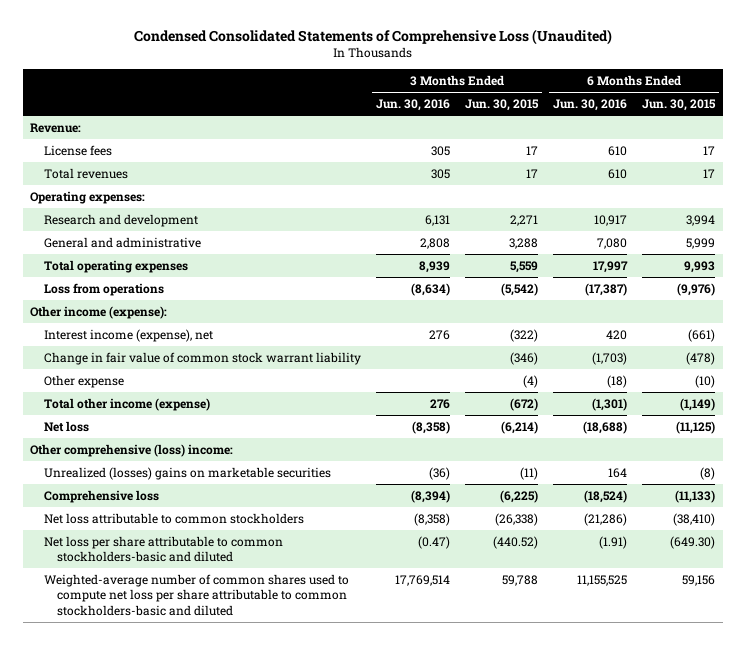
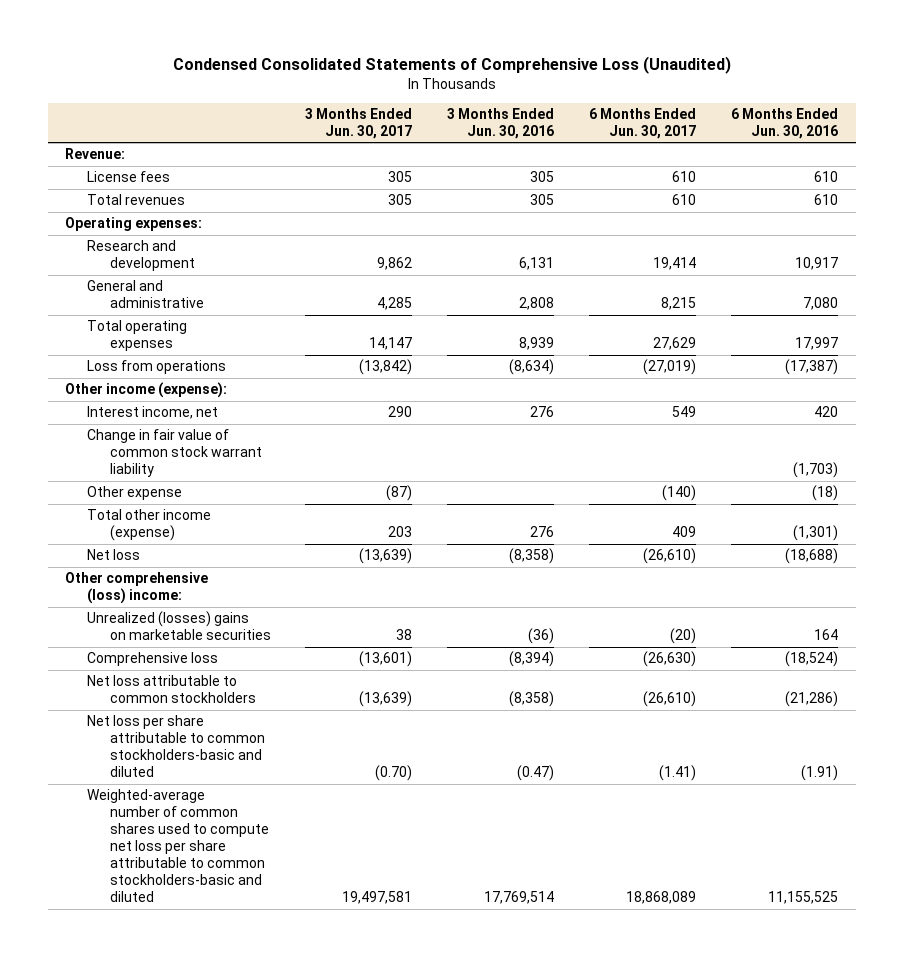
- | 3 Months Ended Jun. 30, 2016 | 3 Months Ended Jun. 30, 2015 | 6 Months Ended Jun. 30, 2016 | 6 Months Ended Jun. 30, 2015
+ | 3 Months Ended Jun. 30, 2017 | 3 Months Ended Jun. 30, 2016 | 6 Months Ended Jun. 30, 2017 | 6 Months Ended Jun. 30, 2016
- Interest income (expense), net | 276 | (322) | 420 | (661)
+ Interest income, net | 290 | 276 | 549 | 420

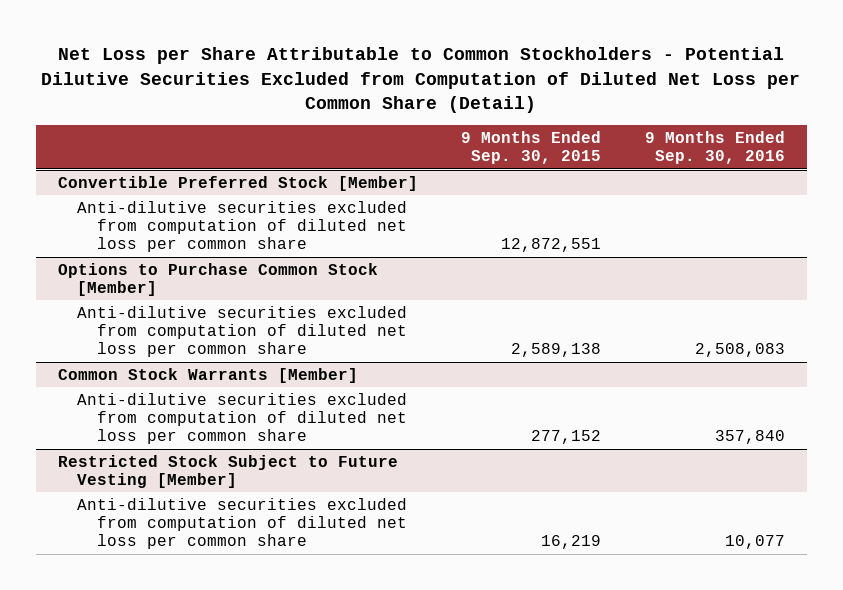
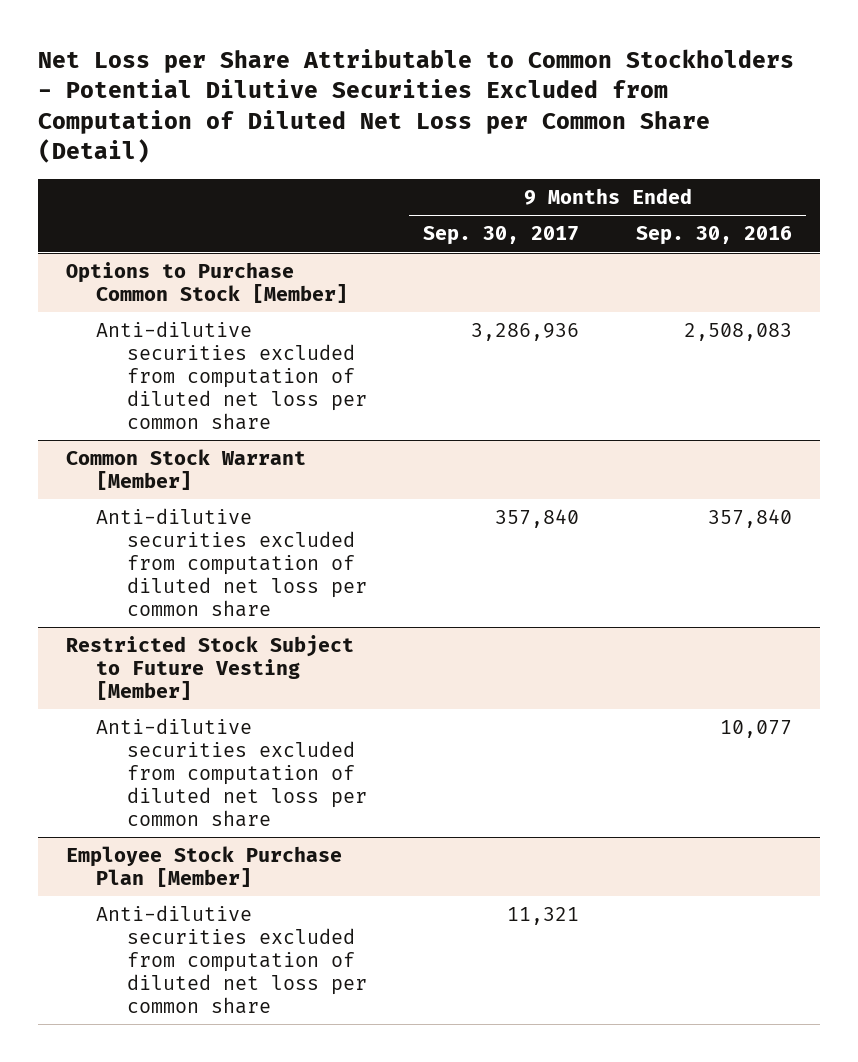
- | 9 Months Ended Sep. 30, 2015 | 9 Months Ended Sep. 30, 2016
+ | 9 Months Ended Sep. 30, 2017 | 9 Months Ended Sep. 30, 2016
- Convertible Preferred Stock [Member]
- Anti-dilutive securities excluded from computation of diluted net loss per common share | 12,872,551 |
- Common Stock Warrants [Member]
+ Common Stock Warrant [Member]
+ Employee Stock Purchase Plan [Member]
+ Anti-dilutive securities excluded from computation of diluted net loss per common share | 11,321 |

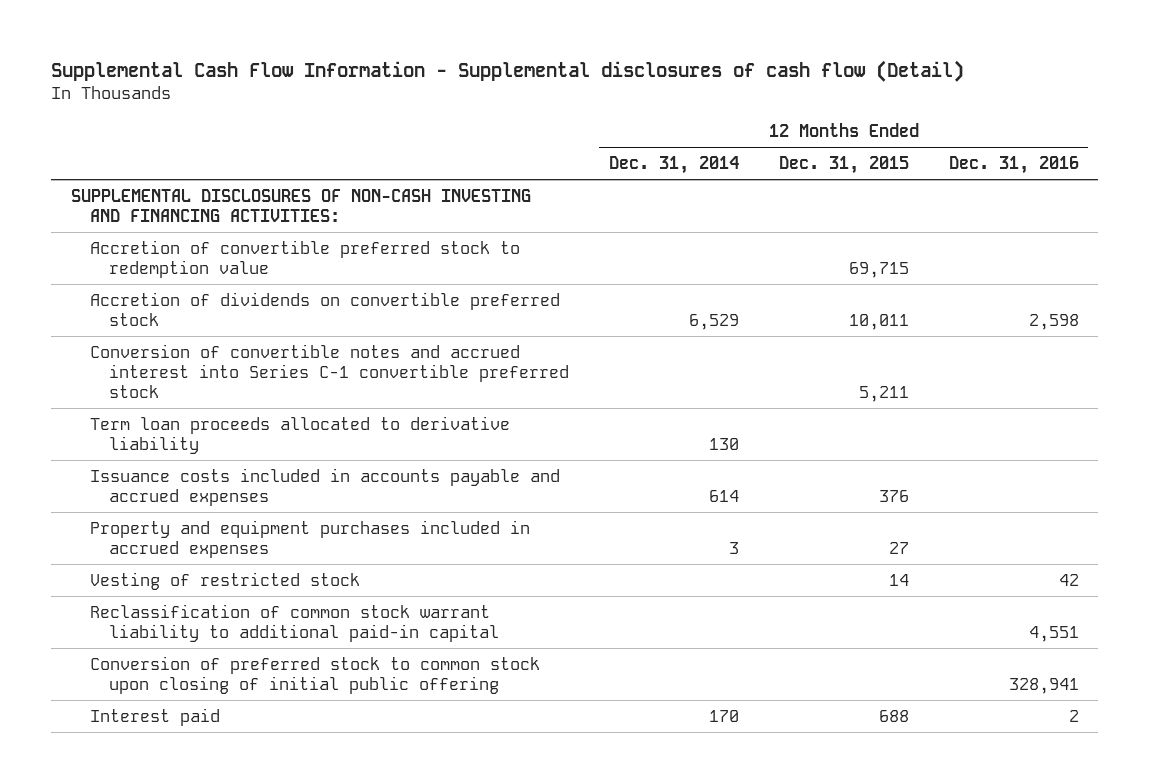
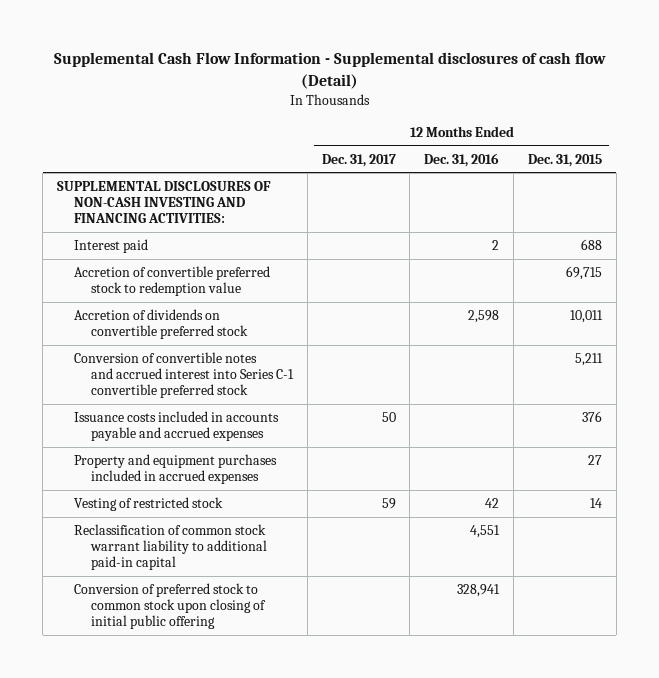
- | 12 Months Ended Dec. 31, 2014 | 12 Months Ended Dec. 31, 2015 | 12 Months Ended Dec. 31, 2016
+ | 12 Months Ended Dec. 31, 2017 | 12 Months Ended Dec. 31, 2016 | 12 Months Ended Dec. 31, 2015
moved up: Interest paid | | 2 | 688
- Term loan proceeds allocated to derivative liability | 130 | |

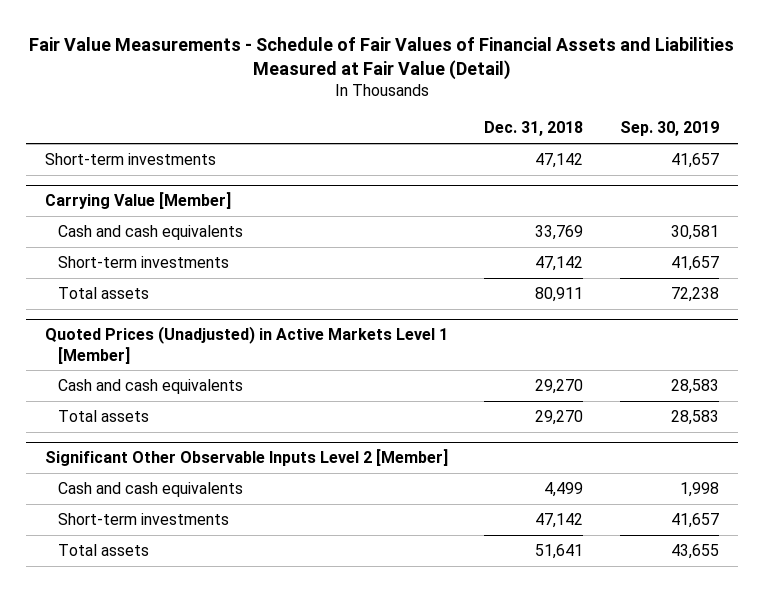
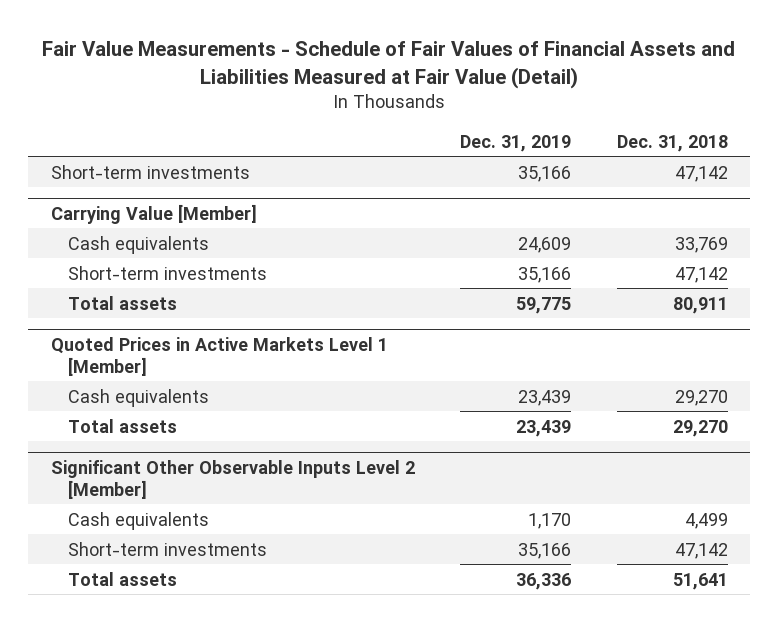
- | Dec. 31, 2018 | Sep. 30, 2019
+ | Dec. 31, 2019 | Dec. 31, 2018
@ Carrying Value [Member]
- Cash and cash equivalents | 33,769 | 30,581
+ Cash equivalents | 24,609 | 33,769
- Quoted Prices (Unadjusted) in Active Markets Level 1 [Member]
- Cash and cash equivalents | 29,270 | 28,583
+ Quoted Prices in Active Markets Level 1 [Member]
+ Cash equivalents | 23,439 | 29,270
@ Significant Other Observable Inputs Level 2 [Member]
- Cash and cash equivalents | 4,499 | 1,998
+ Cash equivalents | 1,170 | 4,499

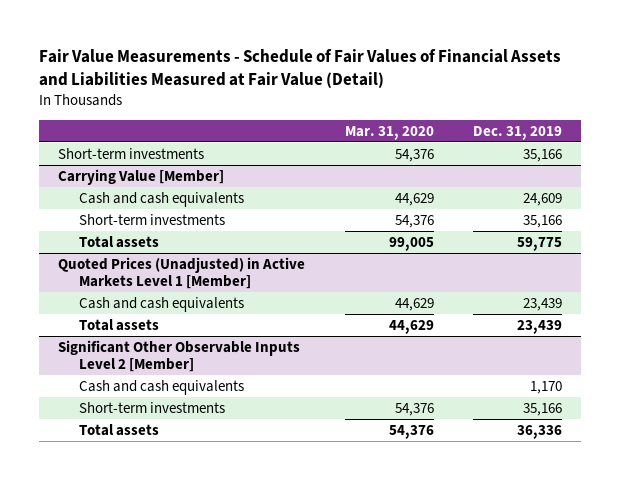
- | Dec. 31, 2019 | Dec. 31, 2018
+ | Mar. 31, 2020 | Dec. 31, 2019
@ Carrying Value [Member]
- Cash equivalents | 24,609 | 33,769
+ Cash and cash equivalents | 44,629 | 24,609
- Quoted Prices in Active Markets Level 1 [Member]
- Cash equivalents | 23,439 | 29,270
+ Quoted Prices (Unadjusted) in Active Markets Level 1 [Member]
+ Cash and cash equivalents | 44,629 | 23,439
@ Significant Other Observable Inputs Level 2 [Member]
- Cash equivalents | 1,170 | 4,499
+ Cash and cash equivalents | | 1,170

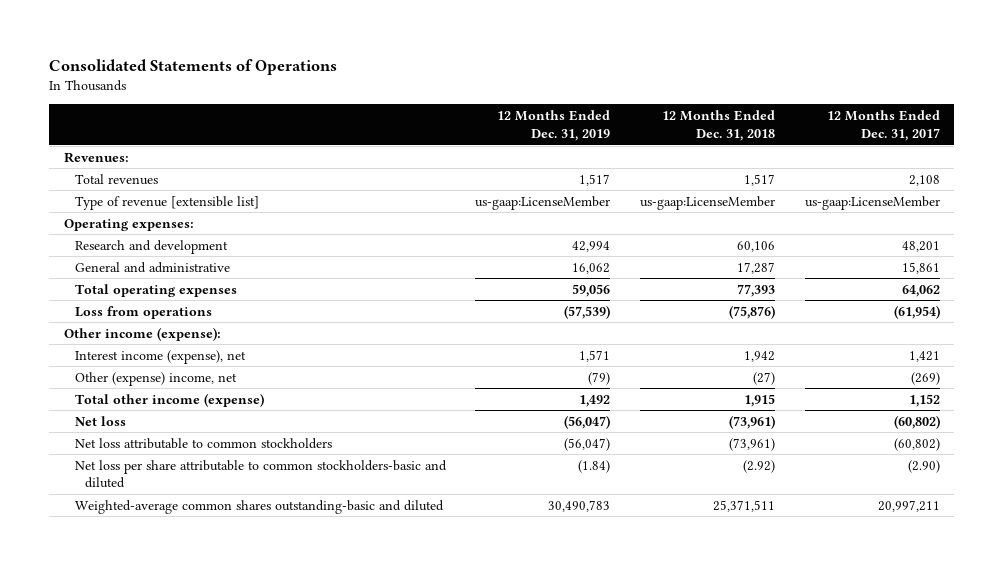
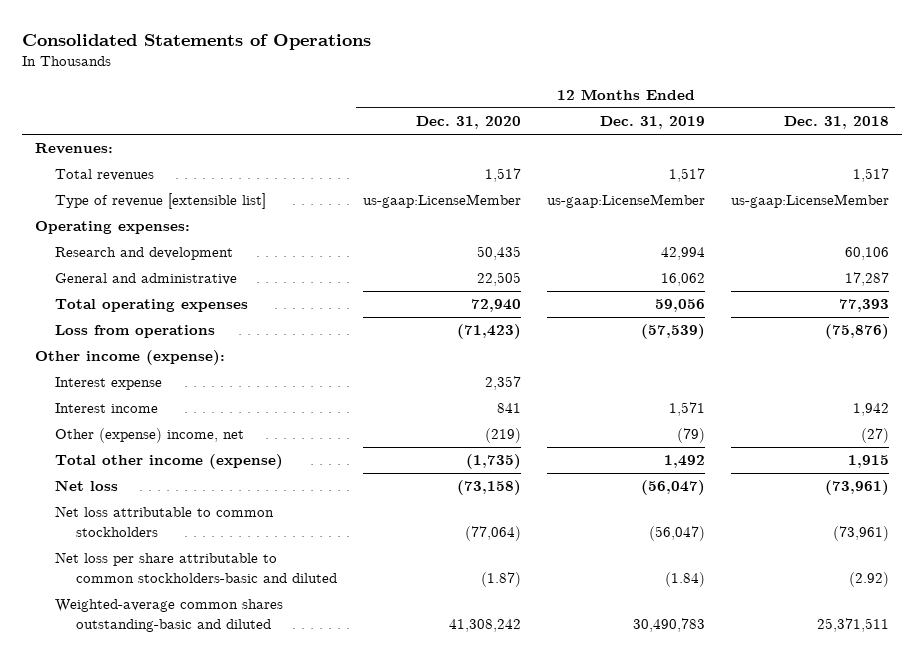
- | 12 Months Ended Dec. 31, 2019 | 12 Months Ended Dec. 31, 2018 | 12 Months Ended Dec. 31, 2017
+ | 12 Months Ended Dec. 31, 2020 | 12 Months Ended Dec. 31, 2019 | 12 Months Ended Dec. 31, 2018
- Interest income (expense), net | 1,571 | 1,942 | 1,421
+ Interest expense | 2,357 | |
+ Interest income | 841 | 1,571 | 1,942

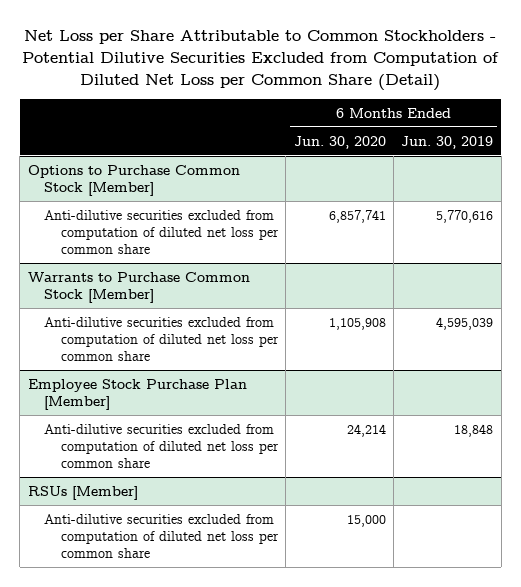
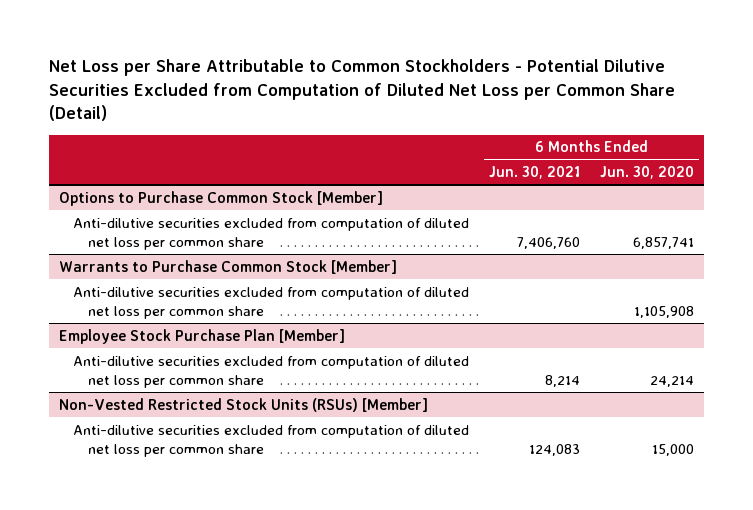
- | 6 Months Ended Jun. 30, 2020 | 6 Months Ended Jun. 30, 2019
+ | 6 Months Ended Jun. 30, 2021 | 6 Months Ended Jun. 30, 2020
- RSUs [Member]
+ Non-Vested Restricted Stock Units (RSUs) [Member]

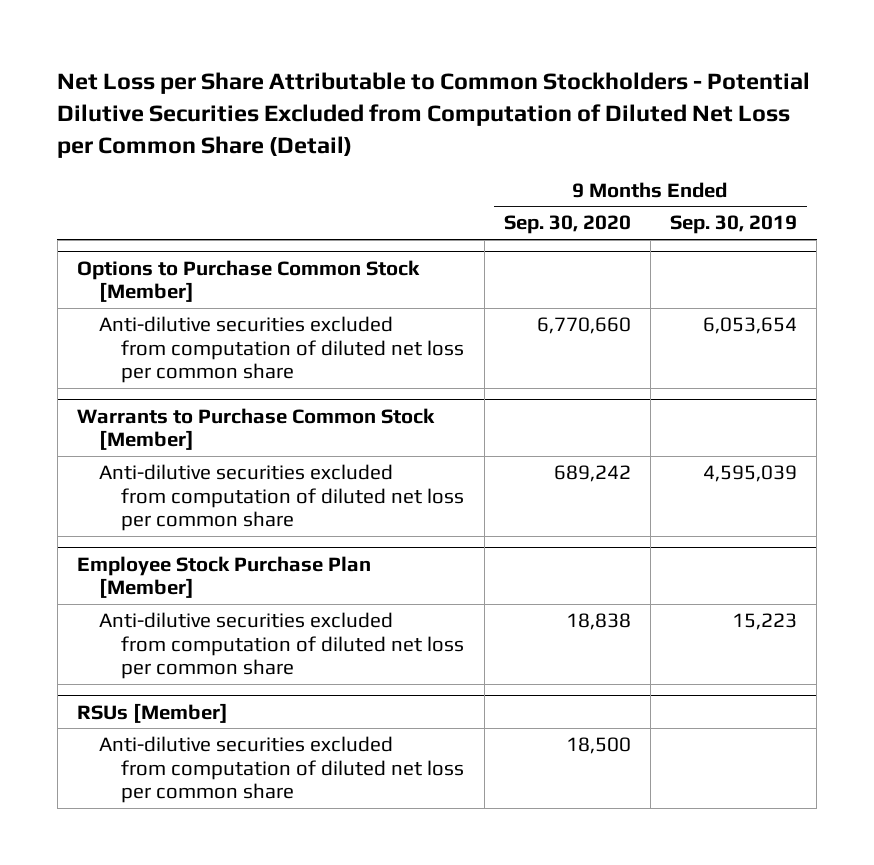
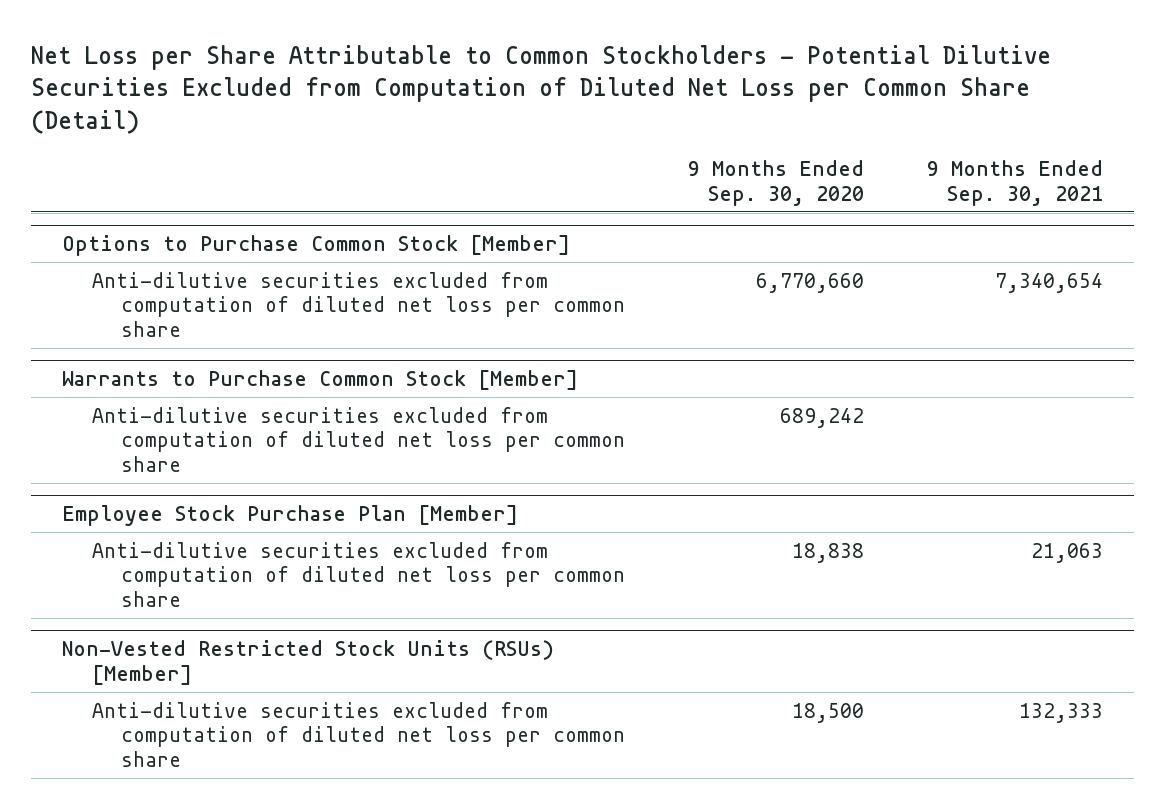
- | 9 Months Ended Sep. 30, 2020 | 9 Months Ended Sep. 30, 2019
+ | 9 Months Ended Sep. 30, 2020 | 9 Months Ended Sep. 30, 2021
- RSUs [Member]
+ Non-Vested Restricted Stock Units (RSUs) [Member]

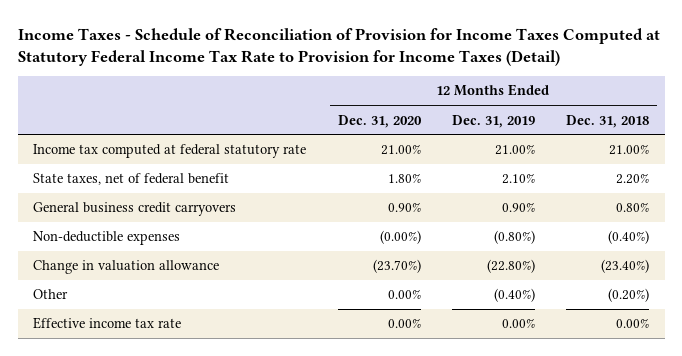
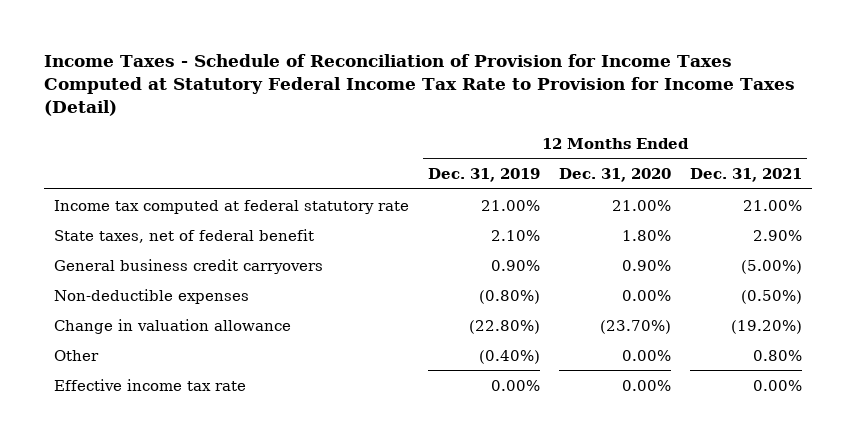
- | 12 Months Ended Dec. 31, 2020 | 12 Months Ended Dec. 31, 2019 | 12 Months Ended Dec. 31, 2018
+ | 12 Months Ended Dec. 31, 2019 | 12 Months Ended Dec. 31, 2020 | 12 Months Ended Dec. 31, 2021
- Non-deductible expenses | (0.00%) | (0.80%) | (0.40%)
+ Non-deductible expenses | (0.80%) | 0.00% | (0.50%)

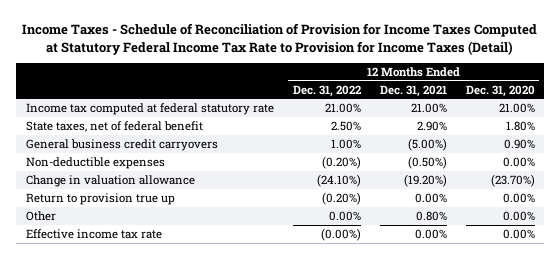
- | 12 Months Ended Dec. 31, 2019 | 12 Months Ended Dec. 31, 2020 | 12 Months Ended Dec. 31, 2021
+ | 12 Months Ended Dec. 31, 2022 | 12 Months Ended Dec. 31, 2021 | 12 Months Ended Dec. 31, 2020
+ Return to provision true up | (0.20%) | 0.00% | 0.00%

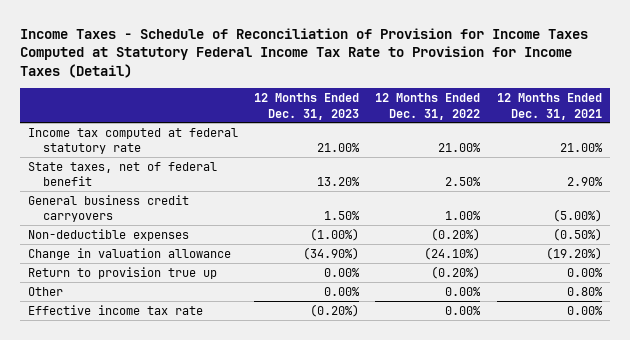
- | 12 Months Ended Dec. 31, 2022 | 12 Months Ended Dec. 31, 2021 | 12 Months Ended Dec. 31, 2020
+ | 12 Months Ended Dec. 31, 2023 | 12 Months Ended Dec. 31, 2022 | 12 Months Ended Dec. 31, 2021
- Effective income tax rate | (0.00%) | 0.00% | 0.00%
+ Effective income tax rate | (0.20%) | 0.00% | 0.00%

